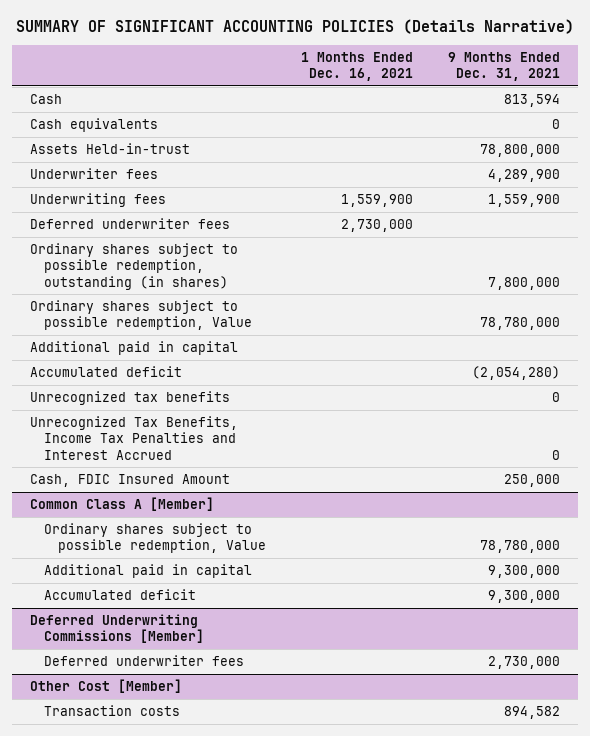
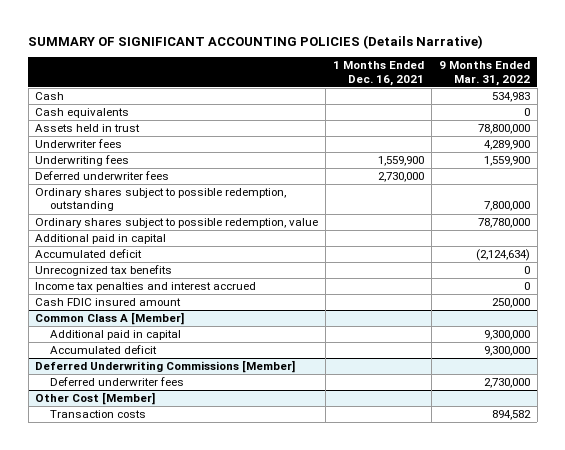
- | 1 Months Ended Dec. 16, 2021 | 9 Months Ended Dec. 31, 2021
+ | 1 Months Ended Dec. 16, 2021 | 9 Months Ended Mar. 31, 2022
- Assets Held-in-trust | | 78,800,000
+ Assets held in trust | | 78,800,000
- Ordinary shares subject to possible redemption, outstanding (in shares) | | 7,800,000
- Ordinary shares subject to possible redemption, Value | | 78,780,000
+ Ordinary shares subject to possible redemption, outstanding | | 7,800,000
+ Ordinary shares subject to possible redemption, value | | 78,780,000
- Unrecognized Tax Benefits, Income Tax Penalties and Interest Accrued | | 0
- Cash, FDIC Insured Amount | | 250,000
+ Income tax penalties and interest accrued | | 0
+ Cash FDIC insured amount | | 250,000
@ Common Class A [Member]
- Ordinary shares subject to possible redemption, Value | | 78,780,000

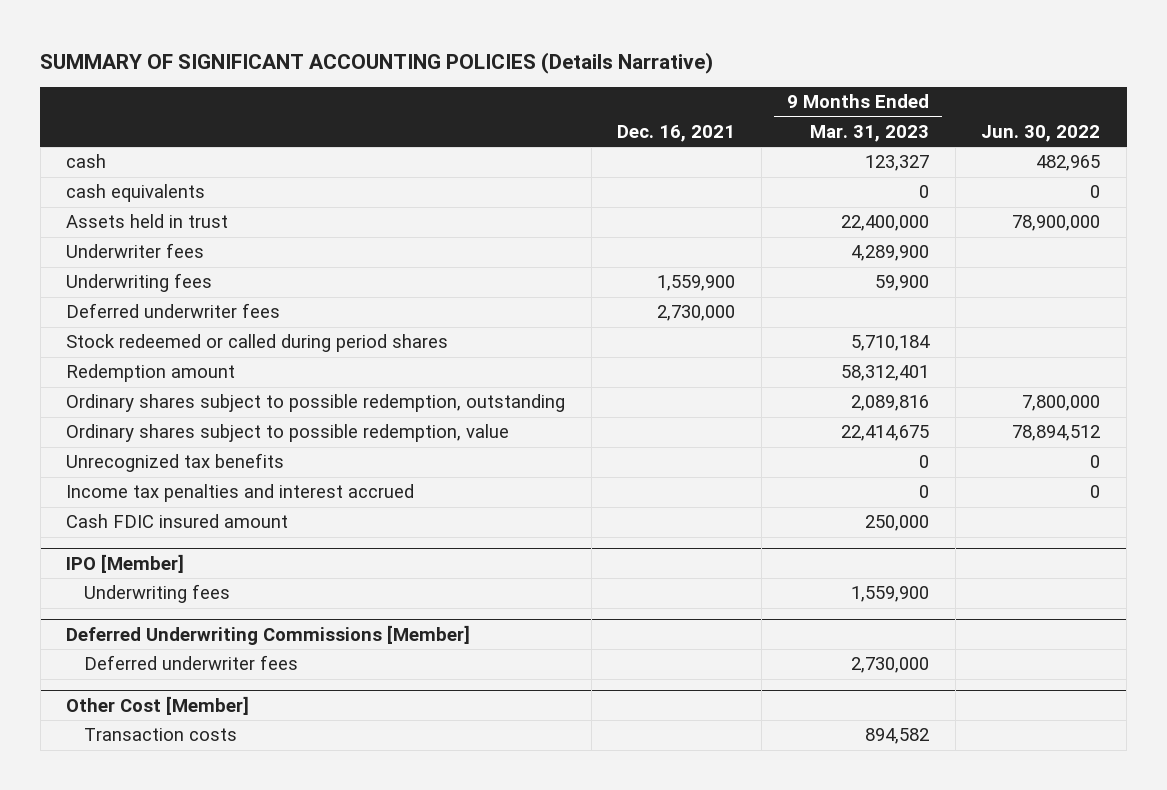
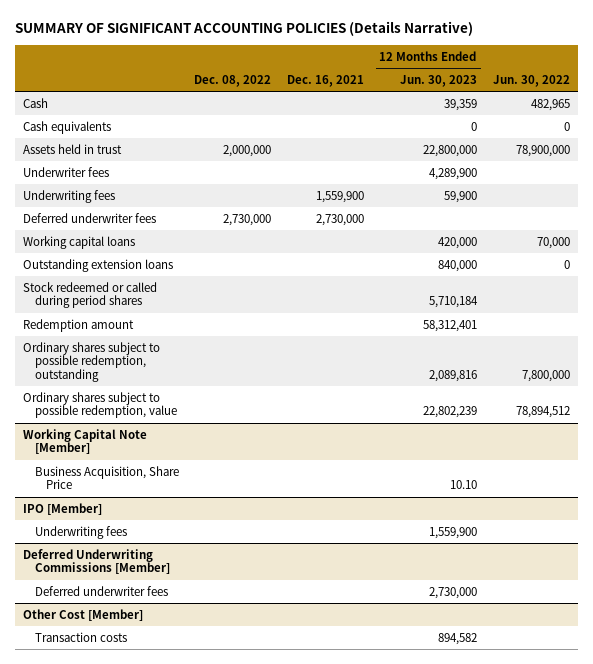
- | Dec. 16, 2021 | 9 Months Ended Mar. 31, 2023 | Jun. 30, 2022
+ | Dec. 08, 2022 | Dec. 16, 2021 | 12 Months Ended Jun. 30, 2023 | Jun. 30, 2022
- cash | | 123,327 | 482,965
- cash equivalents | | 0 | 0
+ Cash | | | 39,359 | 482,965
+ Cash equivalents | | | 0 | 0
+ Working capital loans | | | 420,000 | 70,000
+ Outstanding extension loans | | | 840,000 | 0
- Unrecognized tax benefits | | 0 | 0
- Income tax penalties and interest accrued | | 0 | 0
- Cash FDIC insured amount | | 250,000 |
+ Working Capital Note [Member]
+ Business Acquisition, Share Price | | | 10.10 |

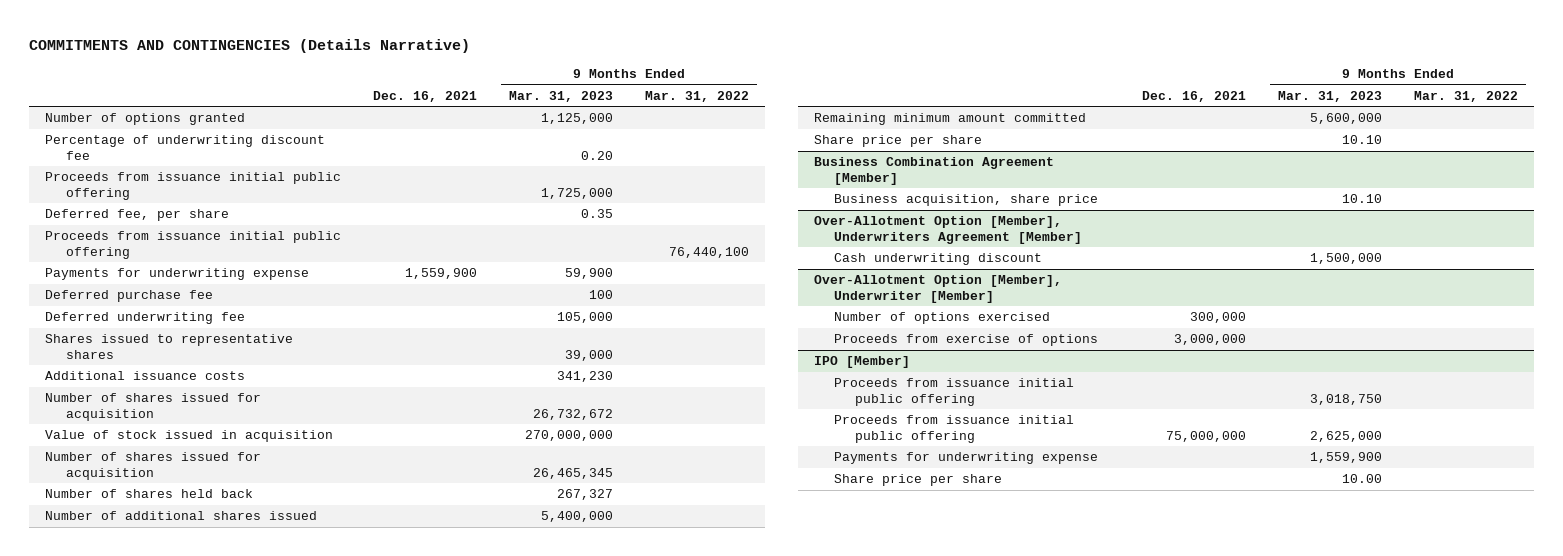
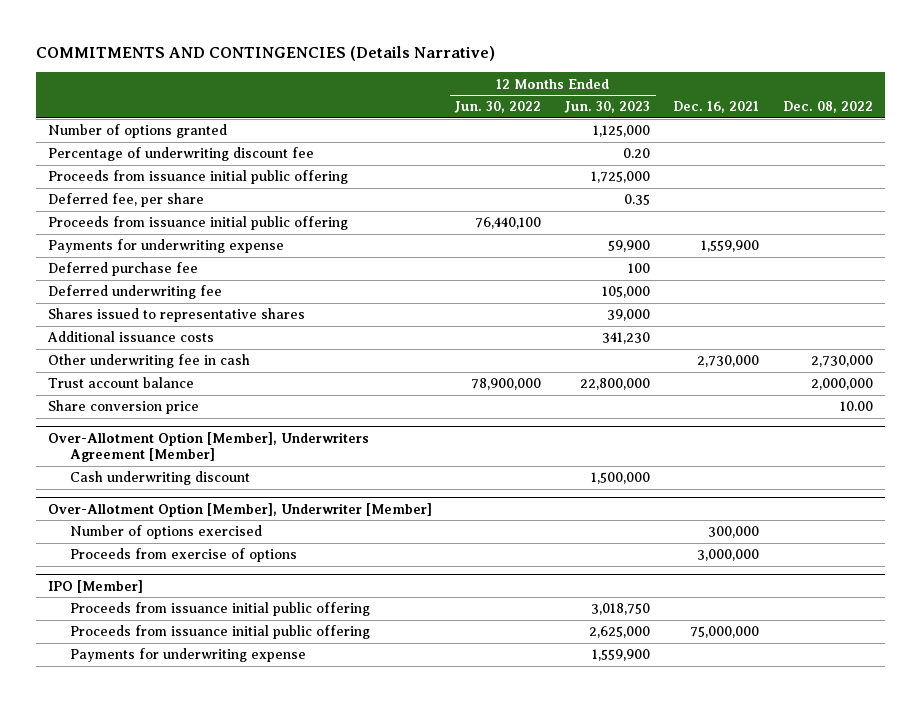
- | Dec. 16, 2021 | 9 Months Ended Mar. 31, 2023 | 9 Months Ended Mar. 31, 2022
+ | 12 Months Ended Jun. 30, 2022 | 12 Months Ended Jun. 30, 2023 | Dec. 16, 2021 | Dec. 08, 2022
- Number of shares issued for acquisition | | 26,732,672 |
- Value of stock issued in acquisition | | 270,000,000 |
- Number of shares issued for acquisition | | 26,465,345 |
- Number of shares held back | | 267,327 |
- Number of additional shares issued | | 5,400,000 |
- Remaining minimum amount committed | | 5,600,000 |
- Share price per share | | 10.10 |
- Business Combination Agreement [Member]
- Business acquisition, share price | | 10.10 |
+ Other underwriting fee in cash | | | 2,730,000 | 2,730,000
+ Trust account balance | 78,900,000 | 22,800,000 | | 2,000,000
+ Share conversion price | | | | 10.00
@ IPO [Member]
- Share price per share | | 10.00 |

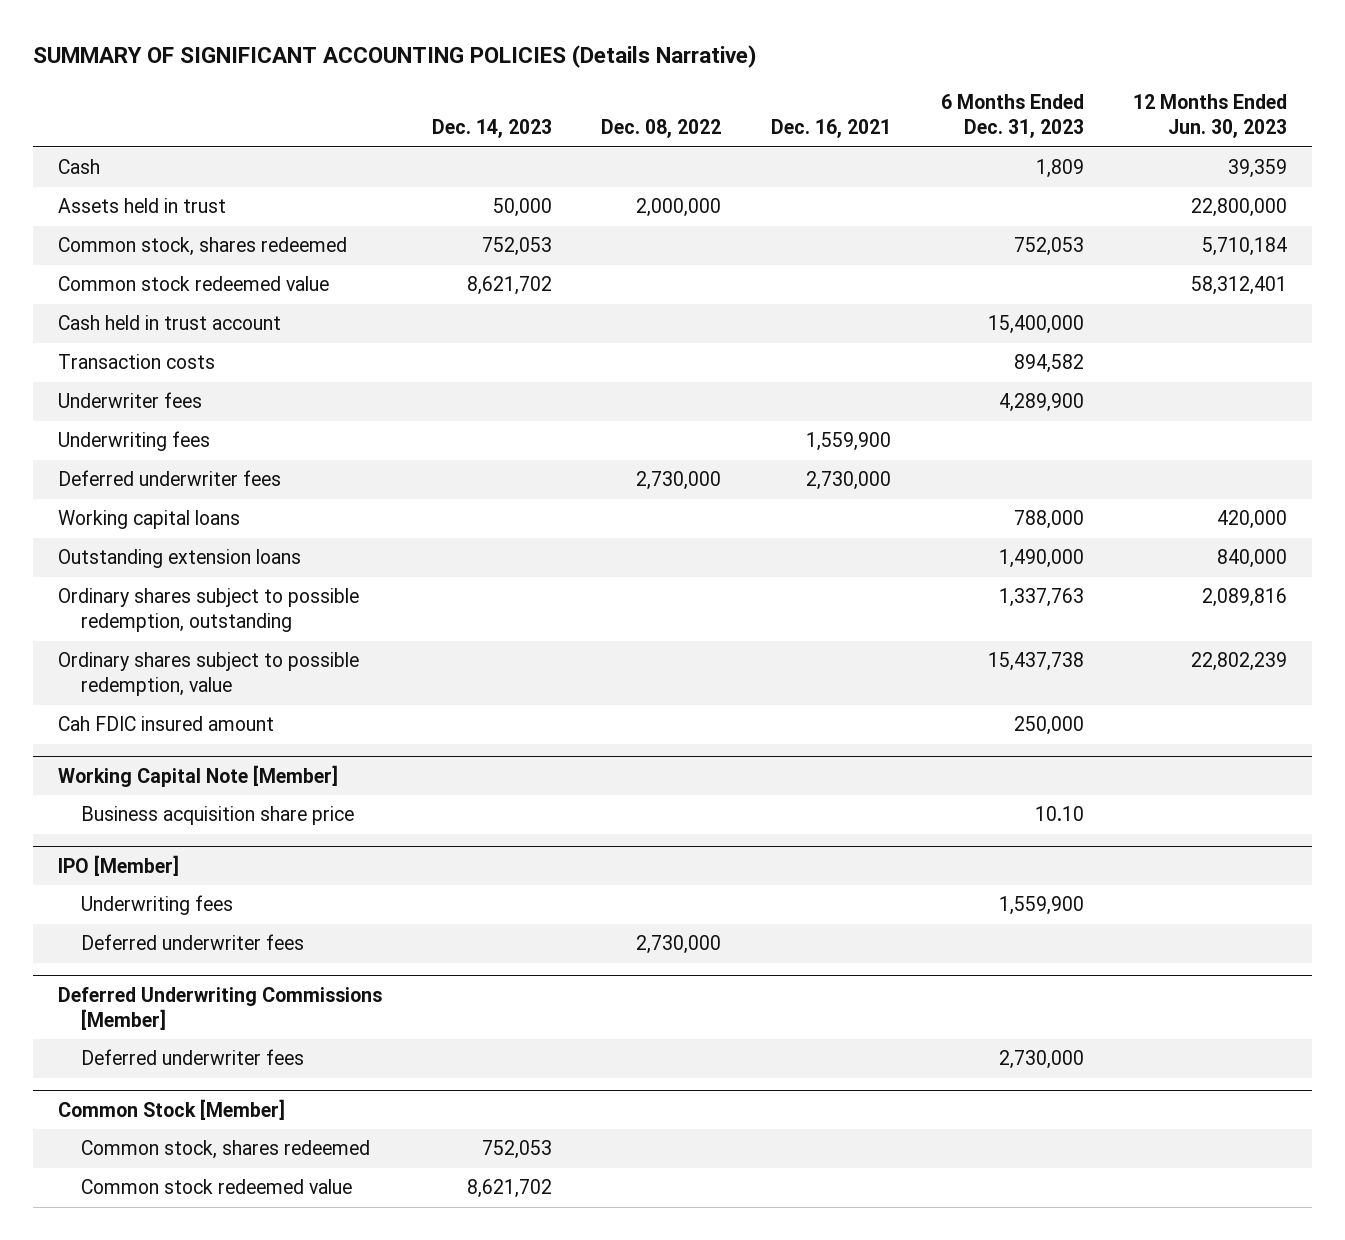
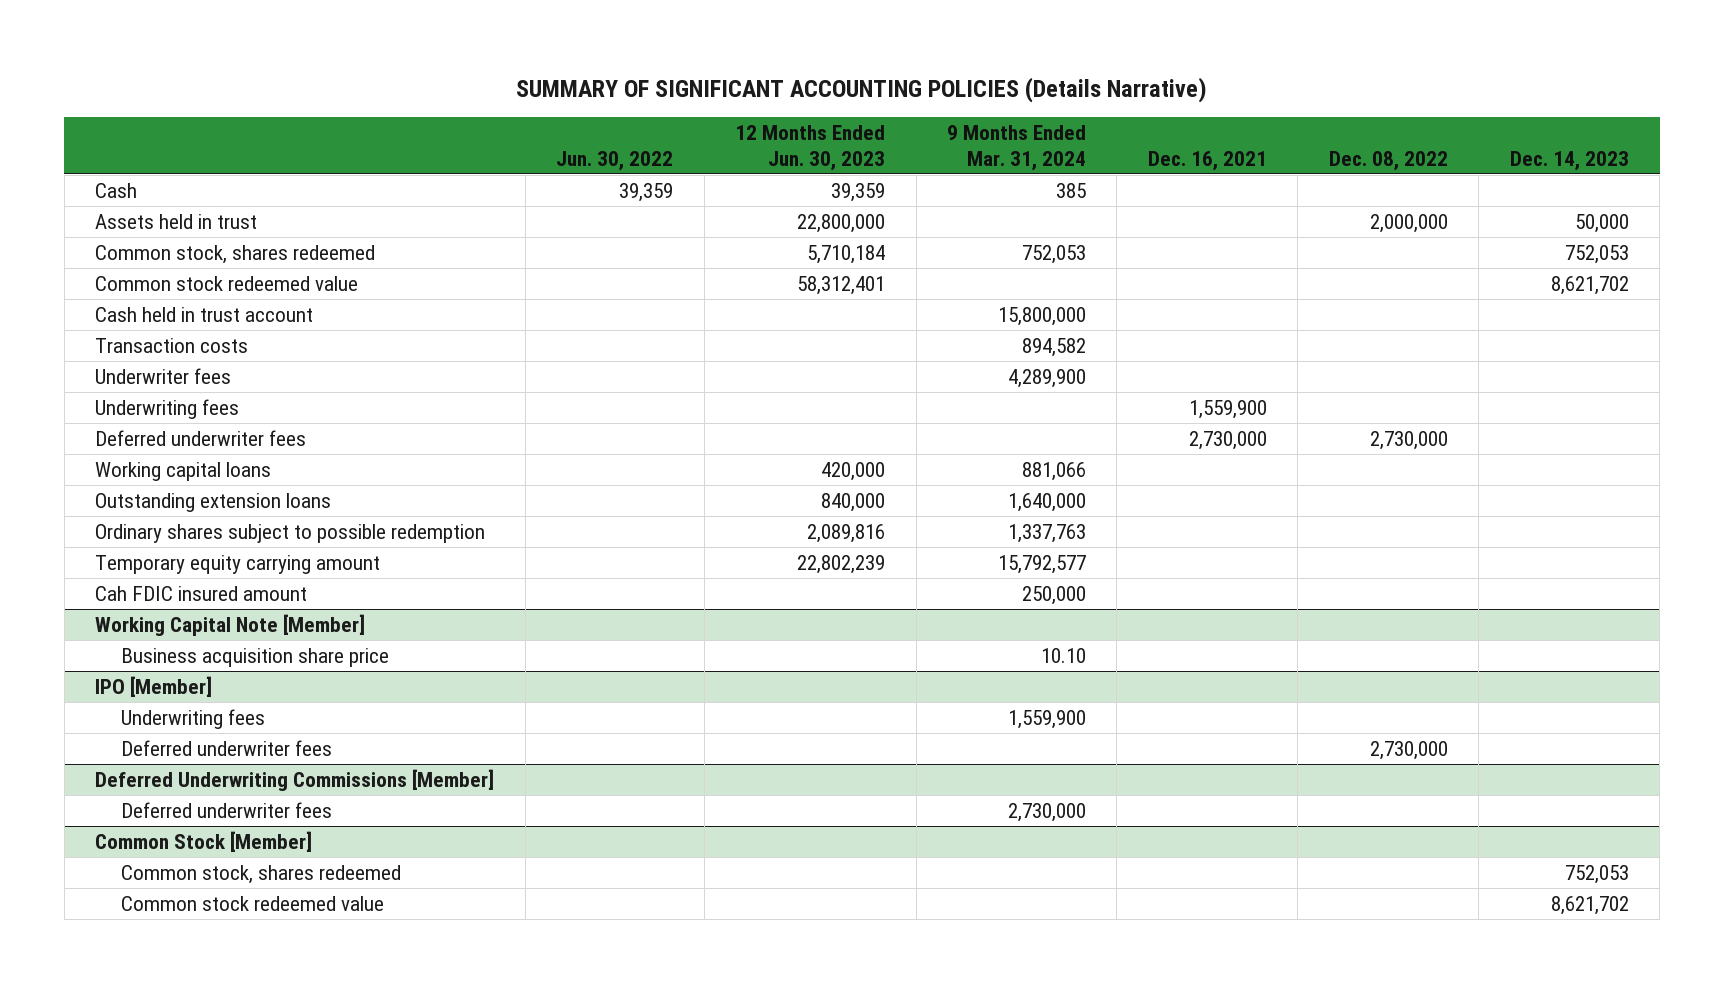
- | Dec. 14, 2023 | Dec. 08, 2022 | Dec. 16, 2021 | 6 Months Ended Dec. 31, 2023 | 12 Months Ended Jun. 30, 2023
+ | Jun. 30, 2022 | 12 Months Ended Jun. 30, 2023 | 9 Months Ended Mar. 31, 2024 | Dec. 16, 2021 | Dec. 08, 2022 | Dec. 14, 2023
- Ordinary shares subject to possible redemption, outstanding | | | | 1,337,763 | 2,089,816
- Ordinary shares subject to possible redemption, value | | | | 15,437,738 | 22,802,239
+ Ordinary shares subject to possible redemption | | 2,089,816 | 1,337,763 | | |
+ Temporary equity carrying amount | | 22,802,239 | 15,792,577 | | |

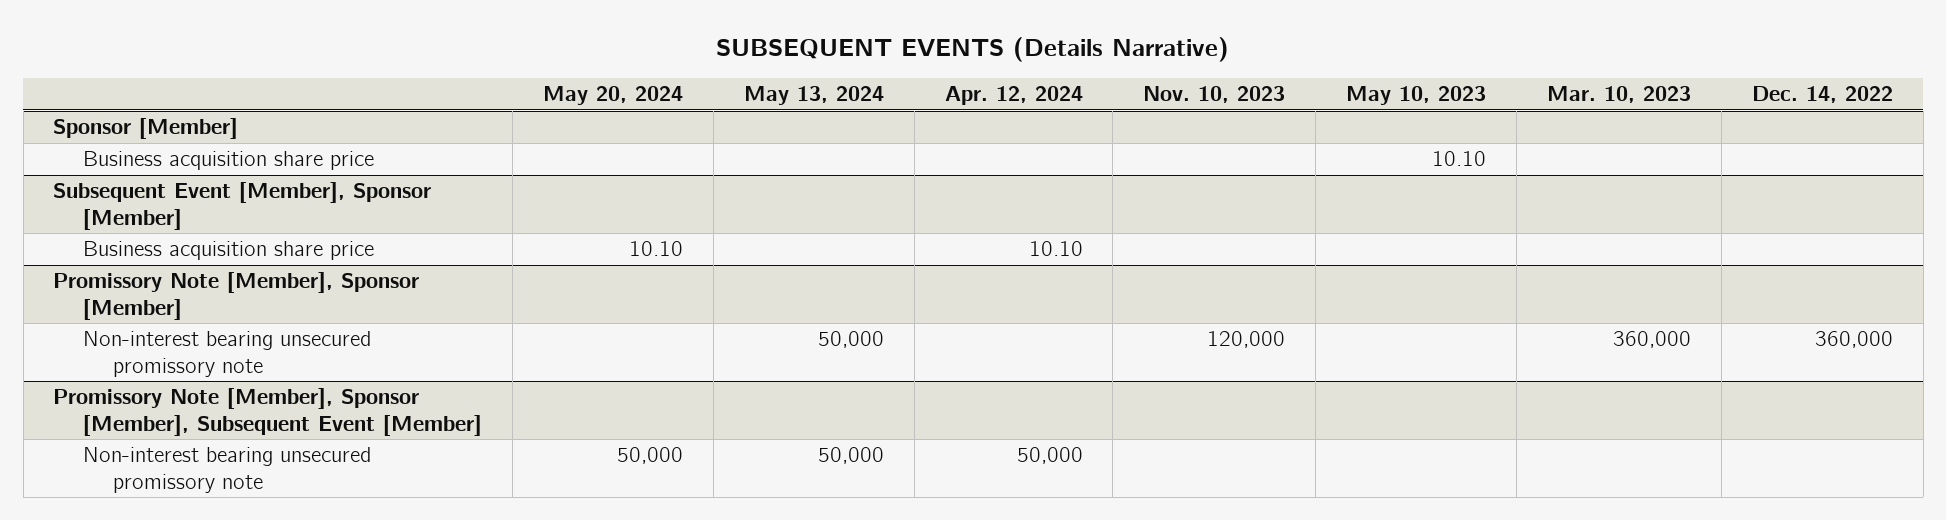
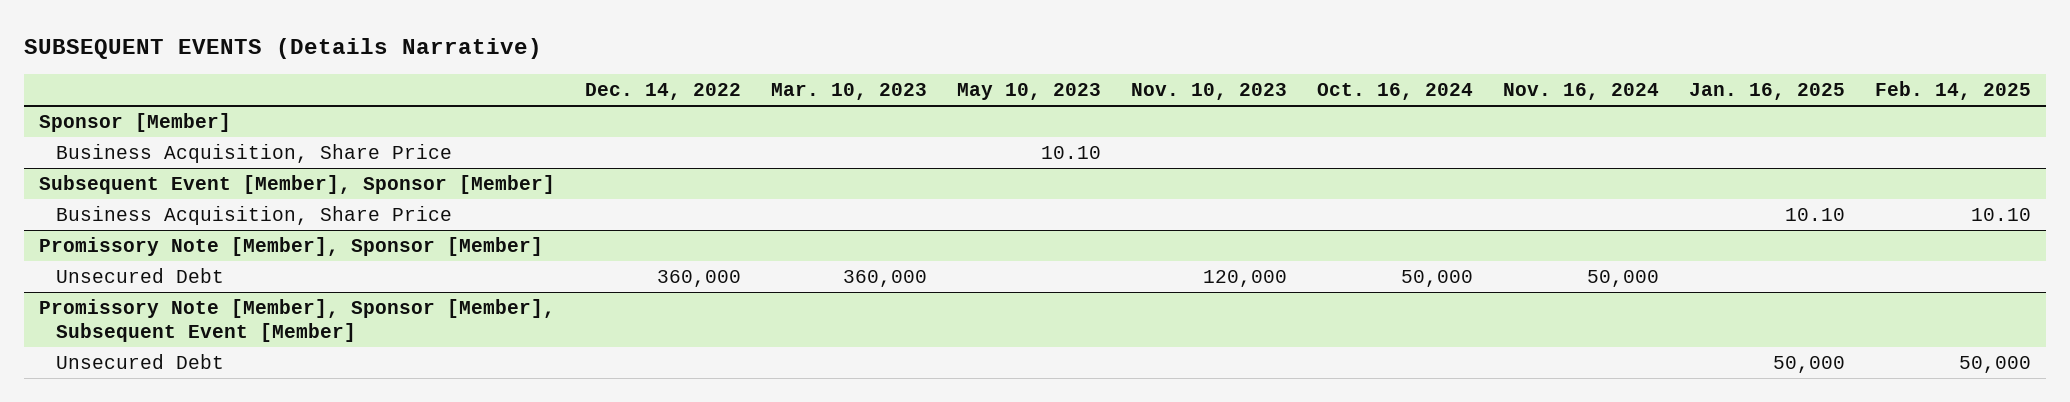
- | May 20, 2024 | May 13, 2024 | Apr. 12, 2024 | Nov. 10, 2023 | May 10, 2023 | Mar. 10, 2023 | Dec. 14, 2022
+ | Dec. 14, 2022 | Mar. 10, 2023 | May 10, 2023 | Nov. 10, 2023 | Oct. 16, 2024 | Nov. 16, 2024 | Jan. 16, 2025 | Feb. 14, 2025
@ Sponsor [Member]
- Business acquisition share price | | | | | 10.10 | |
+ Business Acquisition, Share Price | | | 10.10 | | | | |
@ Subsequent Event [Member], Sponsor [Member]
- Business acquisition share price | 10.10 | | 10.10 | | | |
+ Business Acquisition, Share Price | | | | | | | 10.10 | 10.10
@ Promissory Note [Member], Sponsor [Member]
- Non-interest bearing unsecured promissory note | | 50,000 | | 120,000 | | 360,000 | 360,000
+ Unsecured Debt | 360,000 | 360,000 | | 120,000 | 50,000 | 50,000 | |
@ Promissory Note [Member], Sponsor [Member], Subsequent Event [Member]
- Non-interest bearing unsecured promissory note | 50,000 | 50,000 | 50,000 | | | |
+ Unsecured Debt | | | | | | | 50,000 | 50,000

